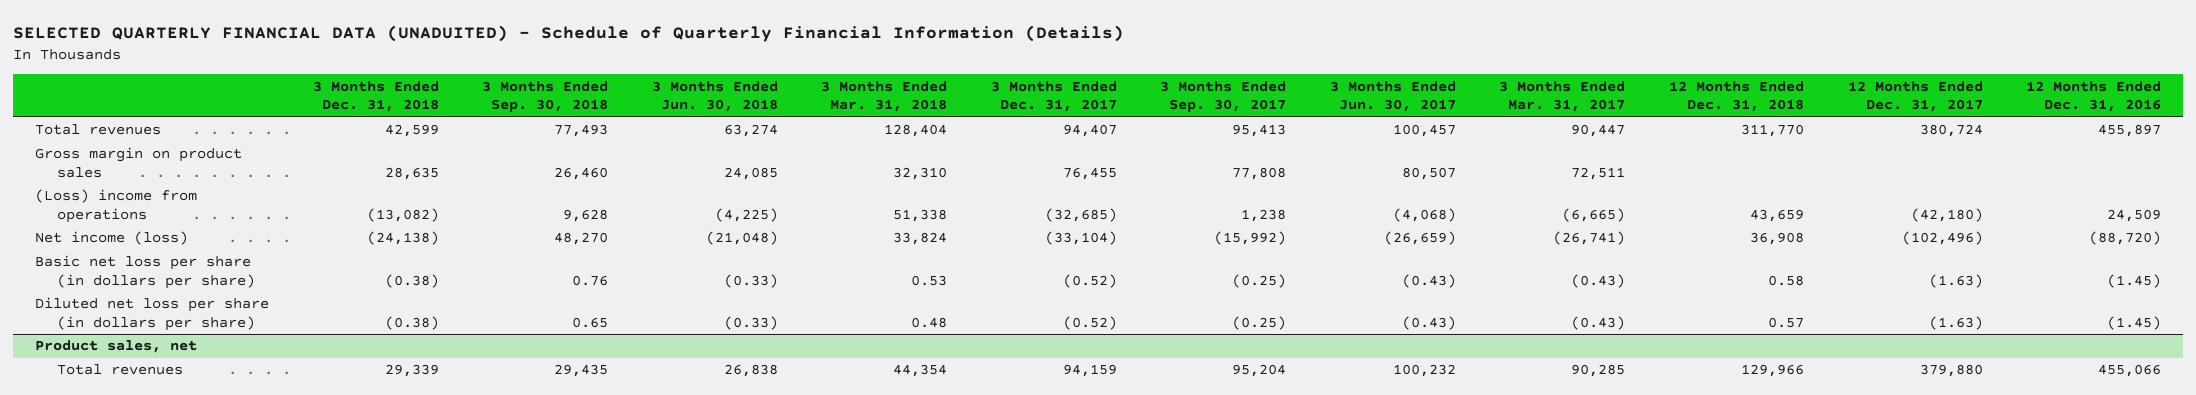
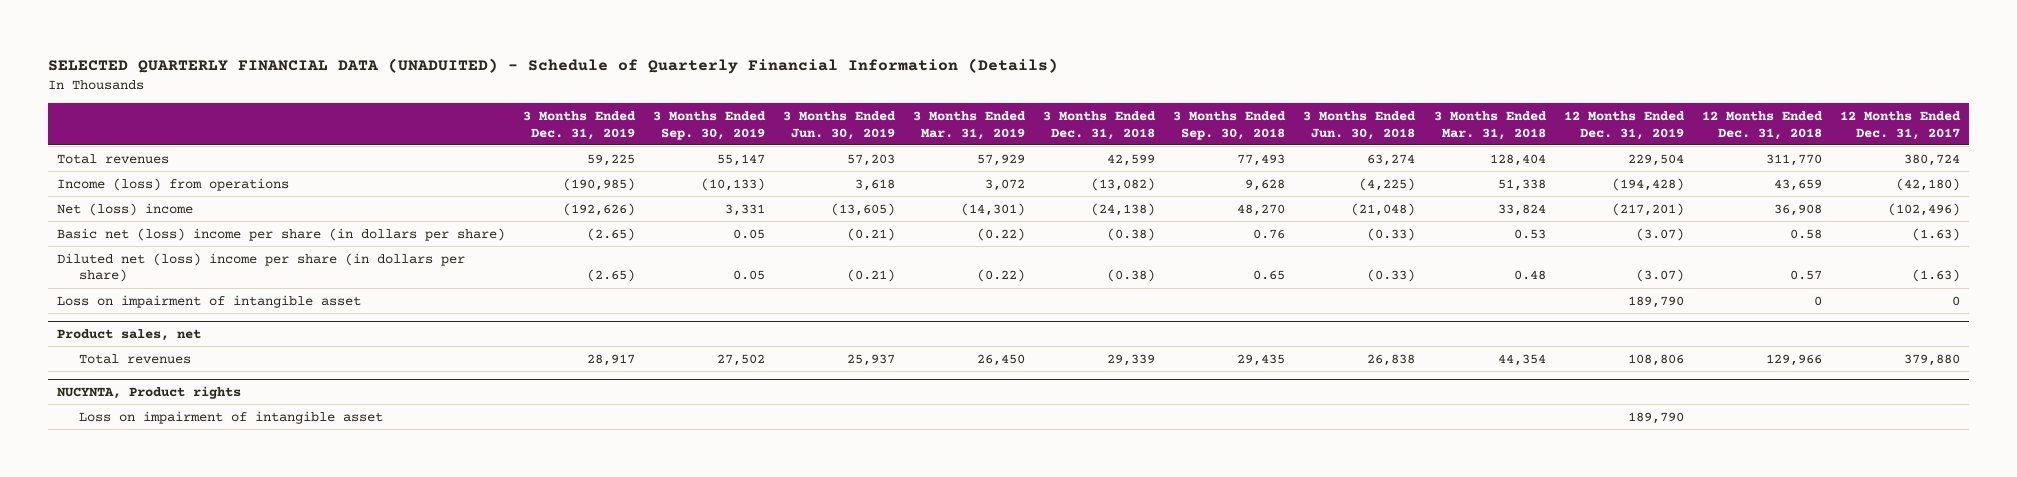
- | 3 Months Ended Dec. 31, 2018 | 3 Months Ended Sep. 30, 2018 | 3 Months Ended Jun. 30, 2018 | 3 Months Ended Mar. 31, 2018 | 3 Months Ended Dec. 31, 2017 | 3 Months Ended Sep. 30, 2017 | 3 Months Ended Jun. 30, 2017 | 3 Months Ended Mar. 31, 2017 | 12 Months Ended Dec. 31, 2018 | 12 Months Ended Dec. 31, 2017 | 12 Months Ended Dec. 31, 2016
+ | 3 Months Ended Dec. 31, 2019 | 3 Months Ended Sep. 30, 2019 | 3 Months Ended Jun. 30, 2019 | 3 Months Ended Mar. 31, 2019 | 3 Months Ended Dec. 31, 2018 | 3 Months Ended Sep. 30, 2018 | 3 Months Ended Jun. 30, 2018 | 3 Months Ended Mar. 31, 2018 | 12 Months Ended Dec. 31, 2019 | 12 Months Ended Dec. 31, 2018 | 12 Months Ended Dec. 31, 2017
- Gross margin on product sales | 28,635 | 26,460 | 24,085 | 32,310 | 76,455 | 77,808 | 80,507 | 72,511 | | |
- (Loss) income from operations | (13,082) | 9,628 | (4,225) | 51,338 | (32,685) | 1,238 | (4,068) | (6,665) | 43,659 | (42,180) | 24,509
- Net income (loss) | (24,138) | 48,270 | (21,048) | 33,824 | (33,104) | (15,992) | (26,659) | (26,741) | 36,908 | (102,496) | (88,720)
- Basic net loss per share (in dollars per share) | (0.38) | 0.76 | (0.33) | 0.53 | (0.52) | (0.25) | (0.43) | (0.43) | 0.58 | (1.63) | (1.45)
- Diluted net loss per share (in dollars per share) | (0.38) | 0.65 | (0.33) | 0.48 | (0.52) | (0.25) | (0.43) | (0.43) | 0.57 | (1.63) | (1.45)
+ Income (loss) from operations | (190,985) | (10,133) | 3,618 | 3,072 | (13,082) | 9,628 | (4,225) | 51,338 | (194,428) | 43,659 | (42,180)
+ Net (loss) income | (192,626) | 3,331 | (13,605) | (14,301) | (24,138) | 48,270 | (21,048) | 33,824 | (217,201) | 36,908 | (102,496)
+ Basic net (loss) income per share (in dollars per share) | (2.65) | 0.05 | (0.21) | (0.22) | (0.38) | 0.76 | (0.33) | 0.53 | (3.07) | 0.58 | (1.63)
+ Diluted net (loss) income per share (in dollars per share) | (2.65) | 0.05 | (0.21) | (0.22) | (0.38) | 0.65 | (0.33) | 0.48 | (3.07) | 0.57 | (1.63)
+ Loss on impairment of intangible asset | | | | | | | | | 189,790 | 0 | 0
+ NUCYNTA, Product rights
+ Loss on impairment of intangible asset | | | | | | | | | 189,790 | |

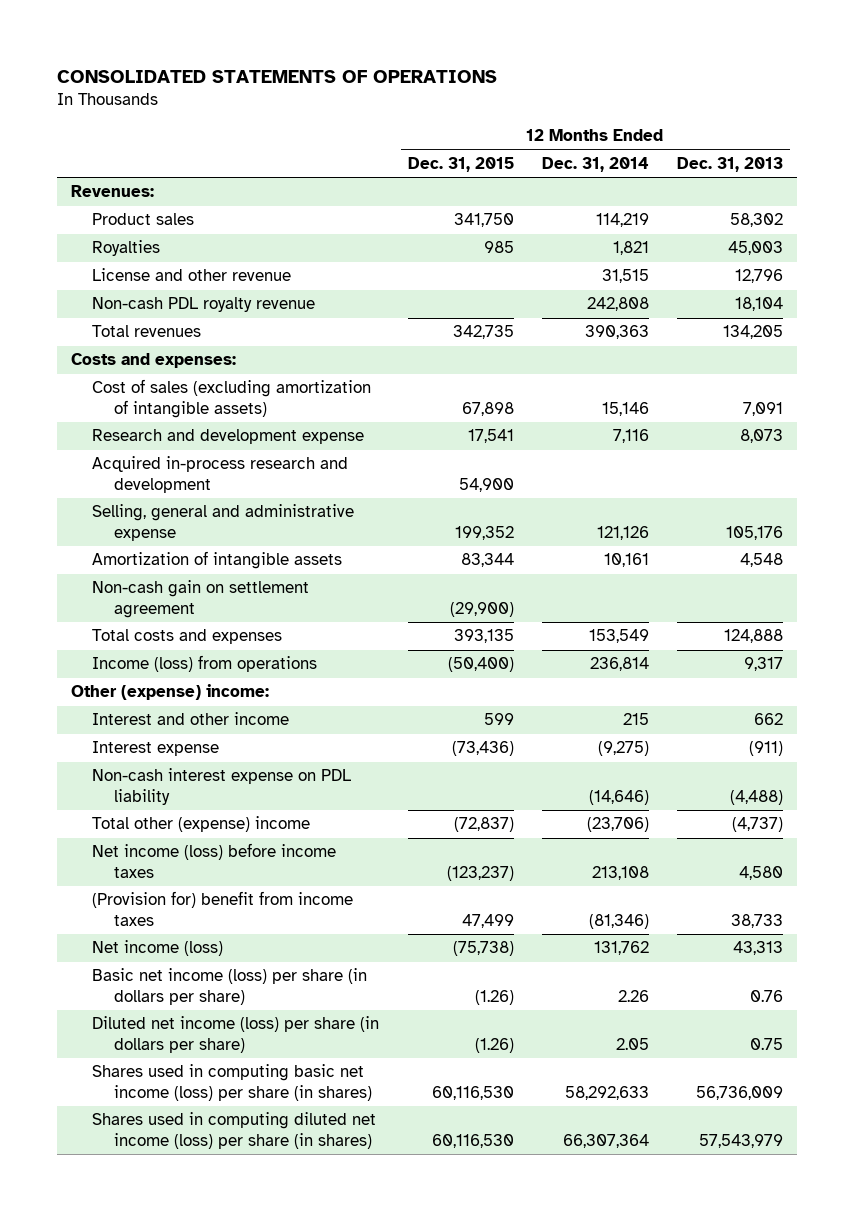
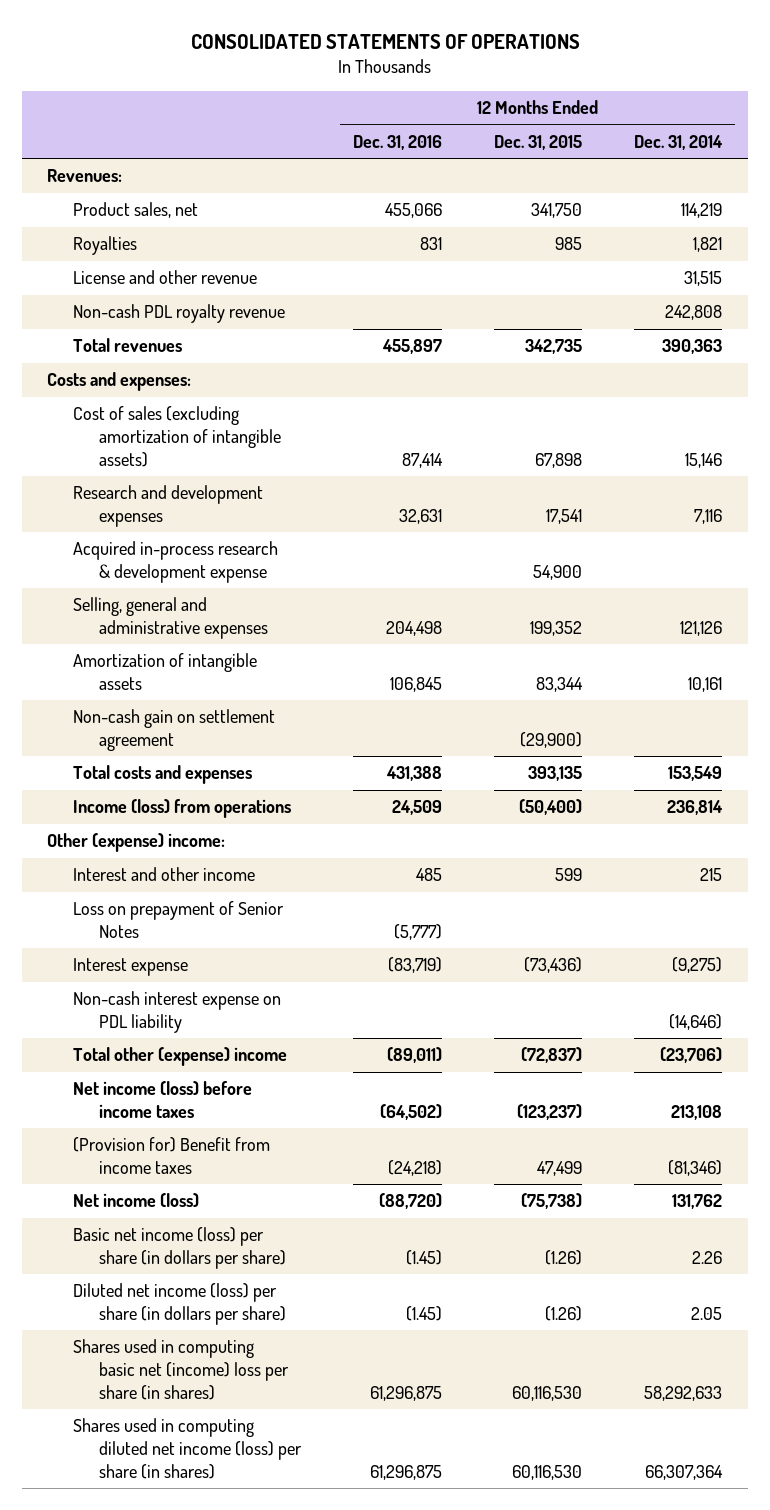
- | 12 Months Ended Dec. 31, 2015 | 12 Months Ended Dec. 31, 2014 | 12 Months Ended Dec. 31, 2013
+ | 12 Months Ended Dec. 31, 2016 | 12 Months Ended Dec. 31, 2015 | 12 Months Ended Dec. 31, 2014
- Product sales | 341,750 | 114,219 | 58,302
+ Product sales, net | 455,066 | 341,750 | 114,219
- Research and development expense | 17,541 | 7,116 | 8,073
- Acquired in-process research and development | 54,900 | |
- Selling, general and administrative expense | 199,352 | 121,126 | 105,176
+ Research and development expenses | 32,631 | 17,541 | 7,116
+ Acquired in-process research & development expense | | 54,900 |
+ Selling, general and administrative expenses | 204,498 | 199,352 | 121,126
+ Loss on prepayment of Senior Notes | (5,777) | |
- (Provision for) benefit from income taxes | 47,499 | (81,346) | 38,733
+ (Provision for) Benefit from income taxes | (24,218) | 47,499 | (81,346)
- Shares used in computing basic net income (loss) per share (in shares) | 60,116,530 | 58,292,633 | 56,736,009
+ Shares used in computing basic net (income) loss per share (in shares) | 61,296,875 | 60,116,530 | 58,292,633

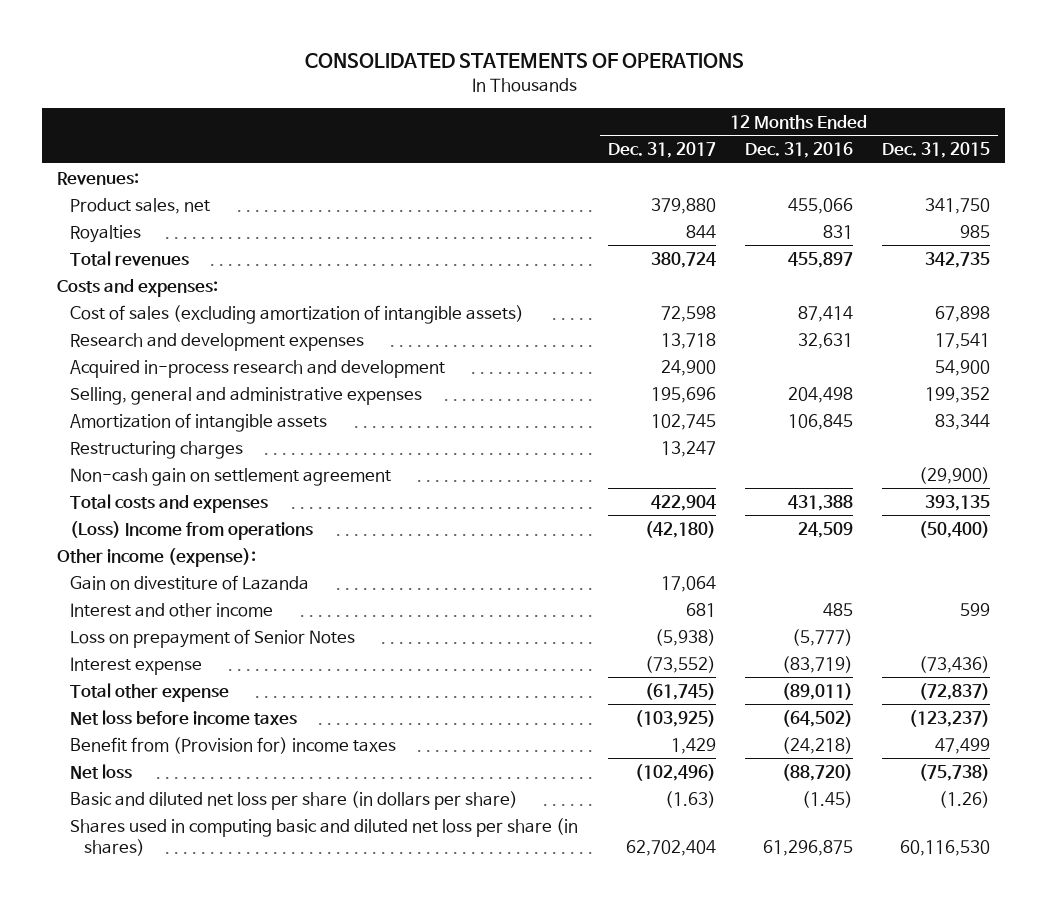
- | 12 Months Ended Dec. 31, 2016 | 12 Months Ended Dec. 31, 2015 | 12 Months Ended Dec. 31, 2014
+ | 12 Months Ended Dec. 31, 2017 | 12 Months Ended Dec. 31, 2016 | 12 Months Ended Dec. 31, 2015
- License and other revenue | | | 31,515
- Non-cash PDL royalty revenue | | | 242,808
- Acquired in-process research & development expense | | 54,900 |
+ Acquired in-process research and development | 24,900 | | 54,900
+ Restructuring charges | 13,247 | |
- Income (loss) from operations | 24,509 | (50,400) | 236,814
- Other (expense) income:
+ (Loss) Income from operations | (42,180) | 24,509 | (50,400)
+ Other income (expense):
+ Gain on divestiture of Lazanda | 17,064 | |
- Non-cash interest expense on PDL liability | | | (14,646)
- Total other (expense) income | (89,011) | (72,837) | (23,706)
- Net income (loss) before income taxes | (64,502) | (123,237) | 213,108
- (Provision for) Benefit from income taxes | (24,218) | 47,499 | (81,346)
- Net income (loss) | (88,720) | (75,738) | 131,762
- Basic net income (loss) per share (in dollars per share) | (1.45) | (1.26) | 2.26
- Diluted net income (loss) per share (in dollars per share) | (1.45) | (1.26) | 2.05
- Shares used in computing basic net (income) loss per share (in shares) | 61,296,875 | 60,116,530 | 58,292,633
- Shares used in computing diluted net income (loss) per share (in shares) | 61,296,875 | 60,116,530 | 66,307,364
+ Total other expense | (61,745) | (89,011) | (72,837)
+ Net loss before income taxes | (103,925) | (64,502) | (123,237)
+ Benefit from (Provision for) income taxes | 1,429 | (24,218) | 47,499
+ Net loss | (102,496) | (88,720) | (75,738)
+ Basic and diluted net loss per share (in dollars per share) | (1.63) | (1.45) | (1.26)
+ Shares used in computing basic and diluted net loss per share (in shares) | 62,702,404 | 61,296,875 | 60,116,530

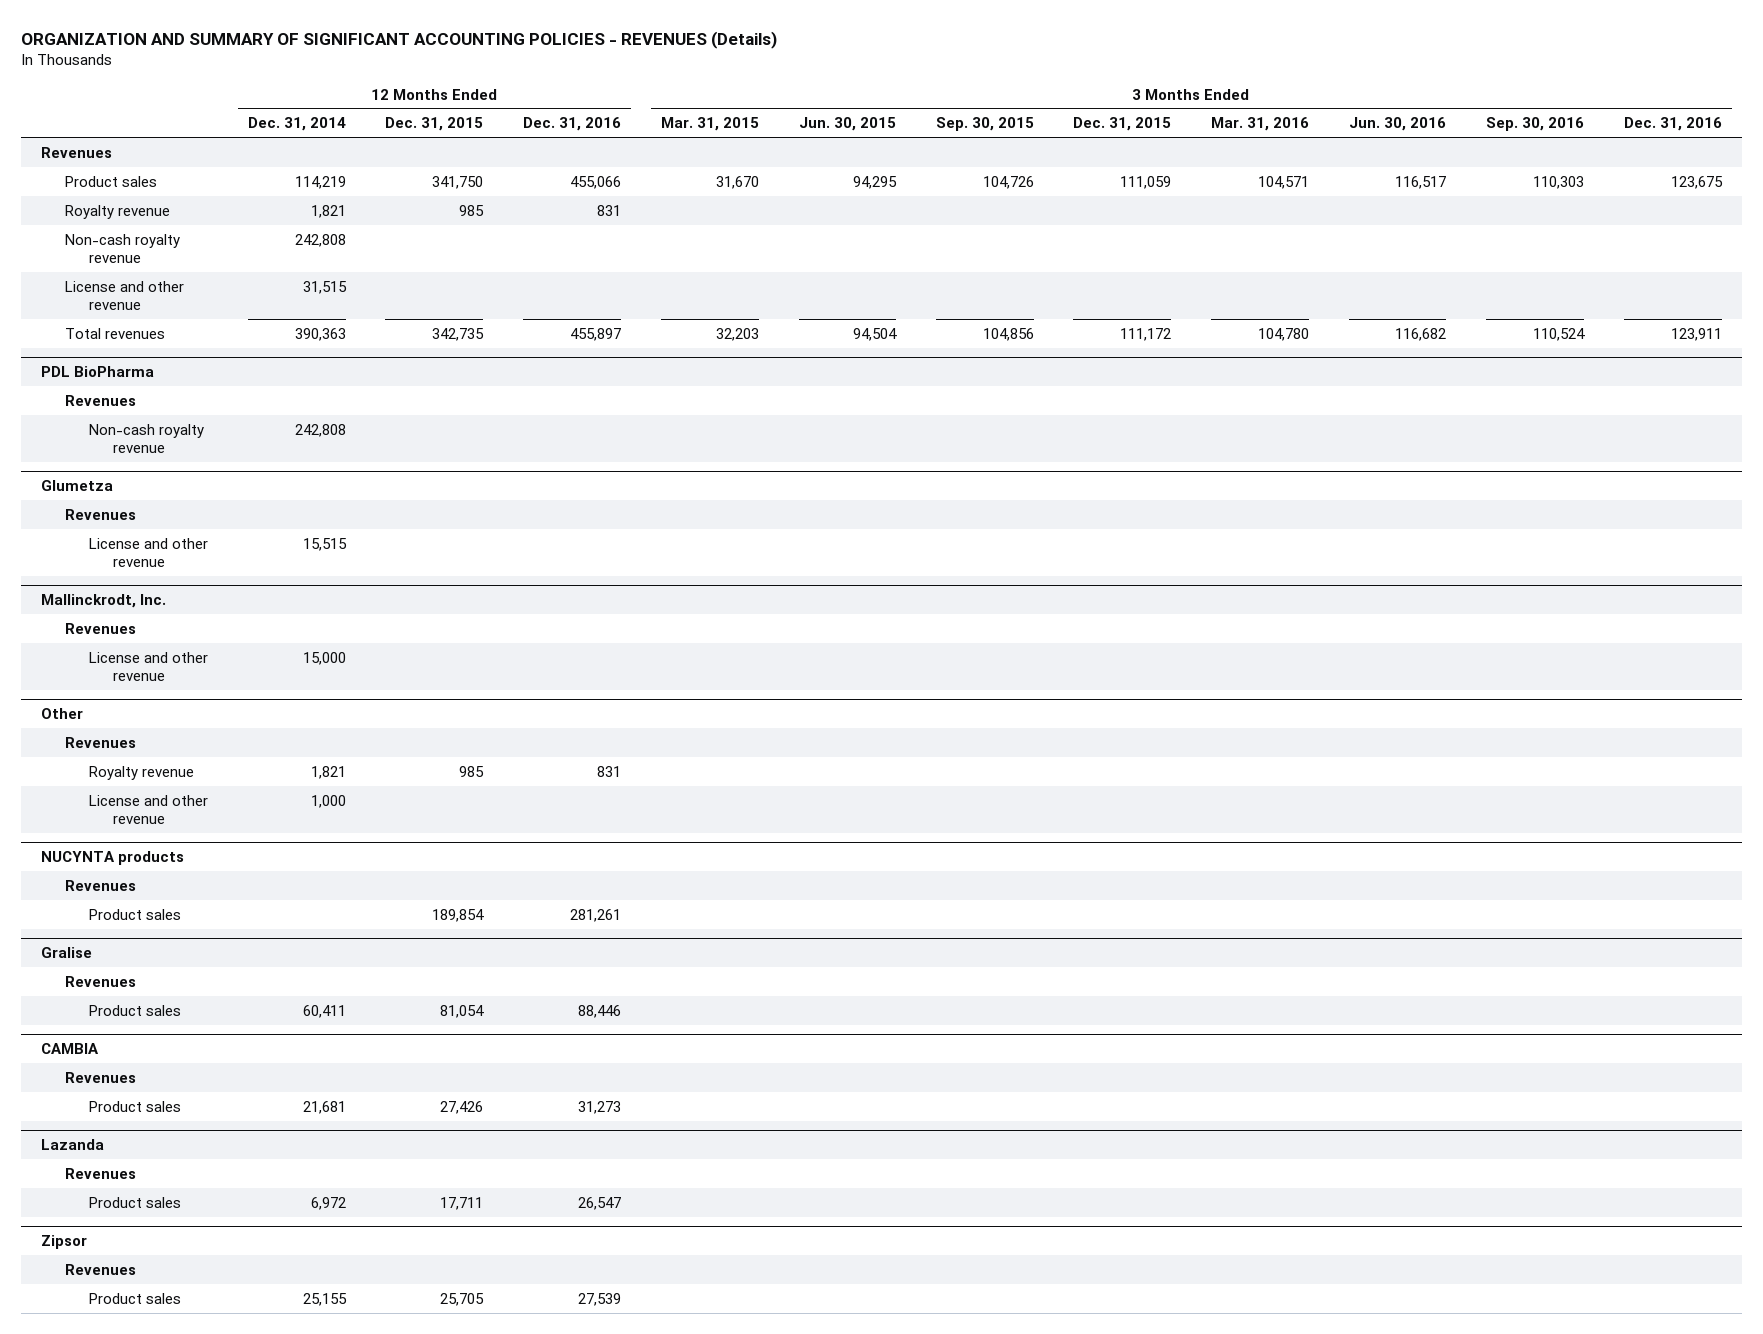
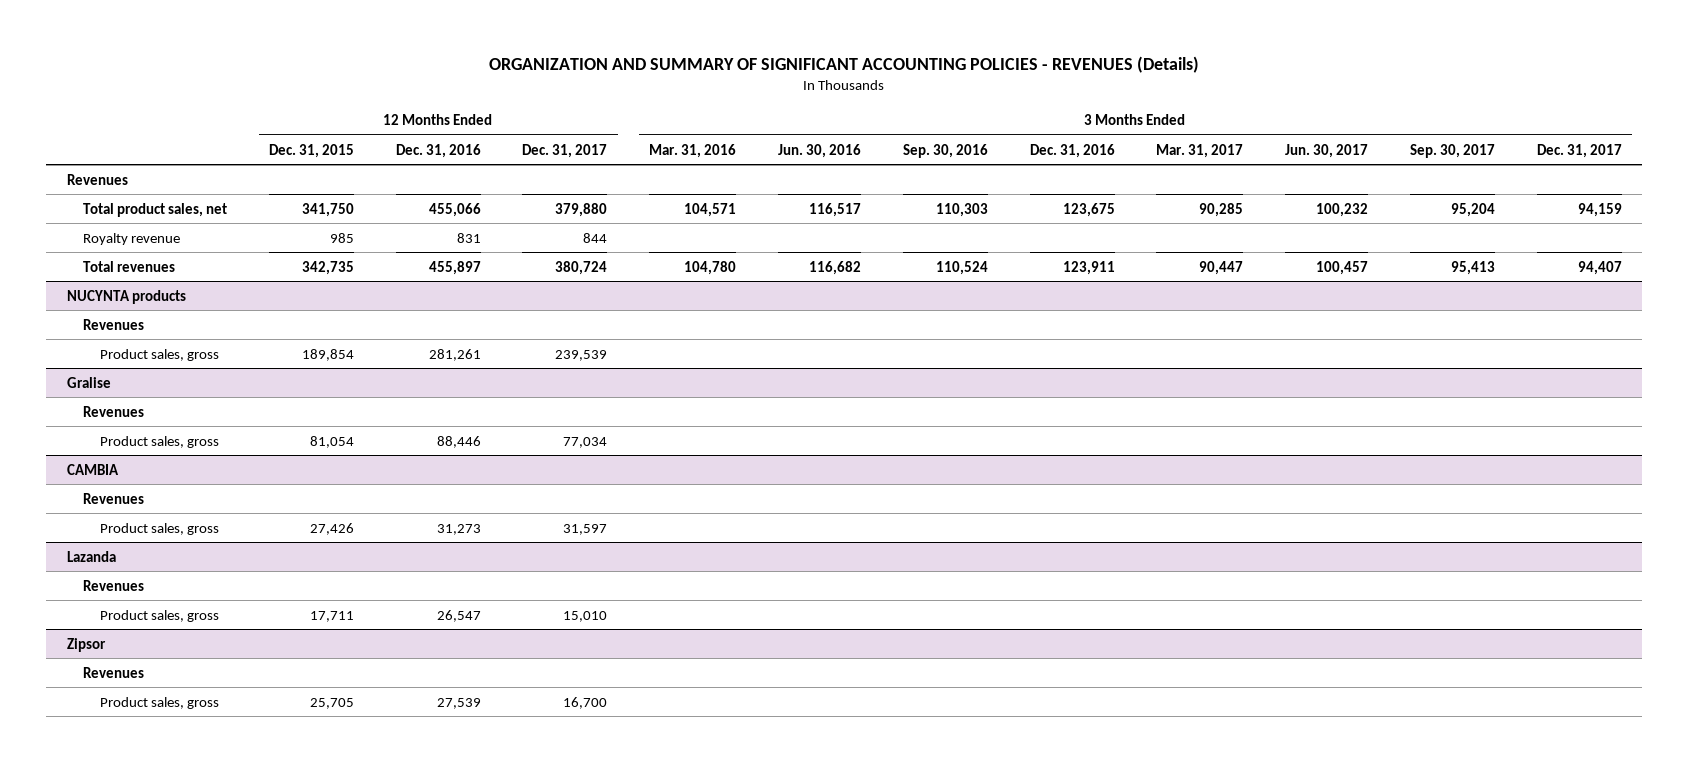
- | 12 Months Ended Dec. 31, 2014 | 12 Months Ended Dec. 31, 2015 | 12 Months Ended Dec. 31, 2016 | 3 Months Ended Mar. 31, 2015 | 3 Months Ended Jun. 30, 2015 | 3 Months Ended Sep. 30, 2015 | 3 Months Ended Dec. 31, 2015 | 3 Months Ended Mar. 31, 2016 | 3 Months Ended Jun. 30, 2016 | 3 Months Ended Sep. 30, 2016 | 3 Months Ended Dec. 31, 2016
+ | 12 Months Ended Dec. 31, 2015 | 12 Months Ended Dec. 31, 2016 | 12 Months Ended Dec. 31, 2017 | 3 Months Ended Mar. 31, 2016 | 3 Months Ended Jun. 30, 2016 | 3 Months Ended Sep. 30, 2016 | 3 Months Ended Dec. 31, 2016 | 3 Months Ended Mar. 31, 2017 | 3 Months Ended Jun. 30, 2017 | 3 Months Ended Sep. 30, 2017 | 3 Months Ended Dec. 31, 2017
- Product sales | 114,219 | 341,750 | 455,066 | 31,670 | 94,295 | 104,726 | 111,059 | 104,571 | 116,517 | 110,303 | 123,675
+ Total product sales, net | 341,750 | 455,066 | 379,880 | 104,571 | 116,517 | 110,303 | 123,675 | 90,285 | 100,232 | 95,204 | 94,159
- Non-cash royalty revenue | 242,808 | | | | | | | | | |
- License and other revenue | 31,515 | | | | | | | | | |
- PDL BioPharma
- Revenues
- Non-cash royalty revenue | 242,808 | | | | | | | | | |
- Glumetza
- Revenues
- License and other revenue | 15,515 | | | | | | | | | |
- Mallinckrodt, Inc.
- Revenues
- License and other revenue | 15,000 | | | | | | | | | |
- Other
- Revenues
- Royalty revenue | 1,821 | 985 | 831 | | | | | | | |
- License and other revenue | 1,000 | | | | | | | | | |
@ NUCYNTA products
- Product sales | | 189,854 | 281,261 | | | | | | | |
+ Product sales, gross | 189,854 | 281,261 | 239,539 | | | | | | | |
@ Gralise
- Product sales | 60,411 | 81,054 | 88,446 | | | | | | | |
+ Product sales, gross | 81,054 | 88,446 | 77,034 | | | | | | | |
@ CAMBIA
- Product sales | 21,681 | 27,426 | 31,273 | | | | | | | |
+ Product sales, gross | 27,426 | 31,273 | 31,597 | | | | | | | |
@ Lazanda
- Product sales | 6,972 | 17,711 | 26,547 | | | | | | | |
+ Product sales, gross | 17,711 | 26,547 | 15,010 | | | | | | | |
@ Zipsor
- Product sales | 25,155 | 25,705 | 27,539 | | | | | | | |
+ Product sales, gross | 25,705 | 27,539 | 16,700 | | | | | | | |

